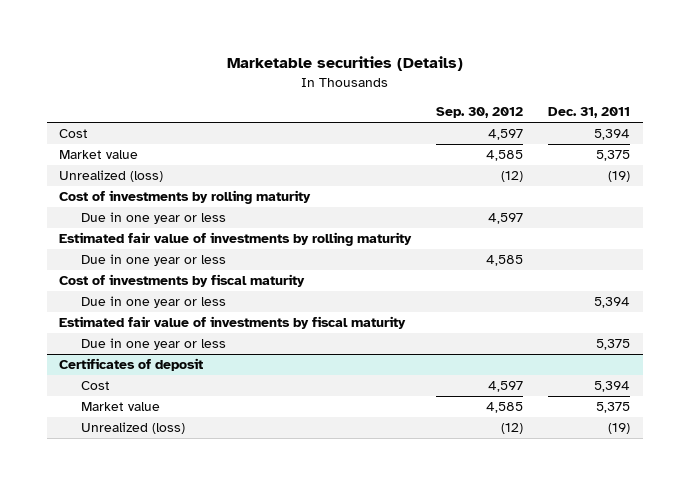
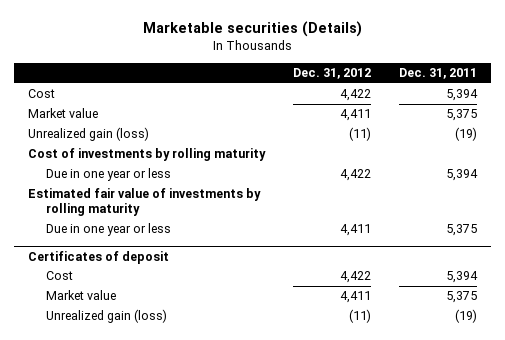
- | Sep. 30, 2012 | Dec. 31, 2011
+ | Dec. 31, 2012 | Dec. 31, 2011
- Unrealized (loss) | (12) | (19)
+ Unrealized gain (loss) | (11) | (19)
- Due in one year or less | 4,597 |
- Due in one year or less | 4,585 |
- Cost of investments by fiscal maturity
- Estimated fair value of investments by fiscal maturity
moved down: Estimated fair value of investments by rolling maturity
@ Certificates of deposit
- Unrealized (loss) | (12) | (19)
+ Unrealized gain (loss) | (11) | (19)

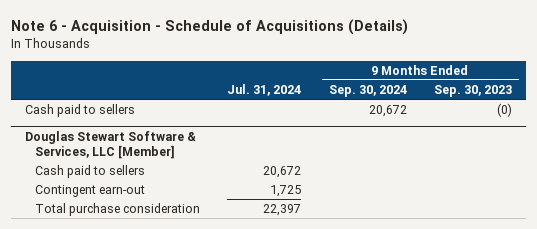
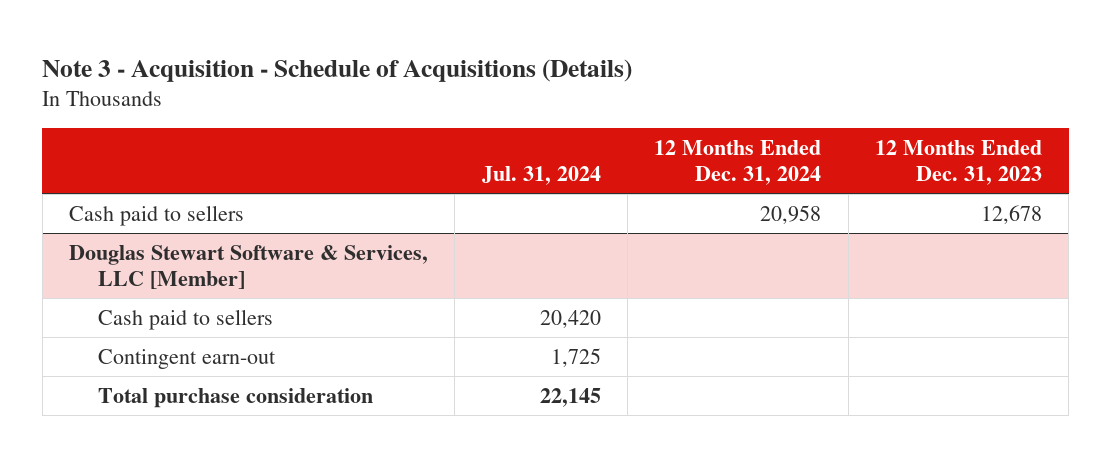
- Note 6 - Acquisition - Schedule of Acquisitions (Details)
+ Note 3 - Acquisition - Schedule of Acquisitions (Details)
- | Jul. 31, 2024 | 9 Months Ended Sep. 30, 2024 | 9 Months Ended Sep. 30, 2023
+ | Jul. 31, 2024 | 12 Months Ended Dec. 31, 2024 | 12 Months Ended Dec. 31, 2023
@ Douglas Stewart Software & Services, LLC [Member]
- Cash paid to sellers | 20,672 | |
+ Cash paid to sellers | 20,420 | |
- Total purchase consideration | 22,397 | |
+ Total purchase consideration | 22,145 | |

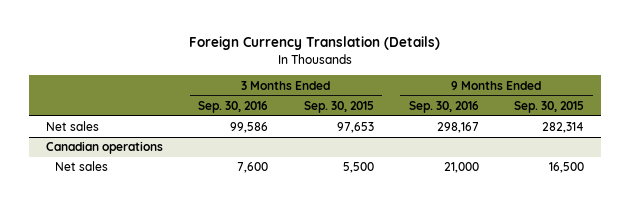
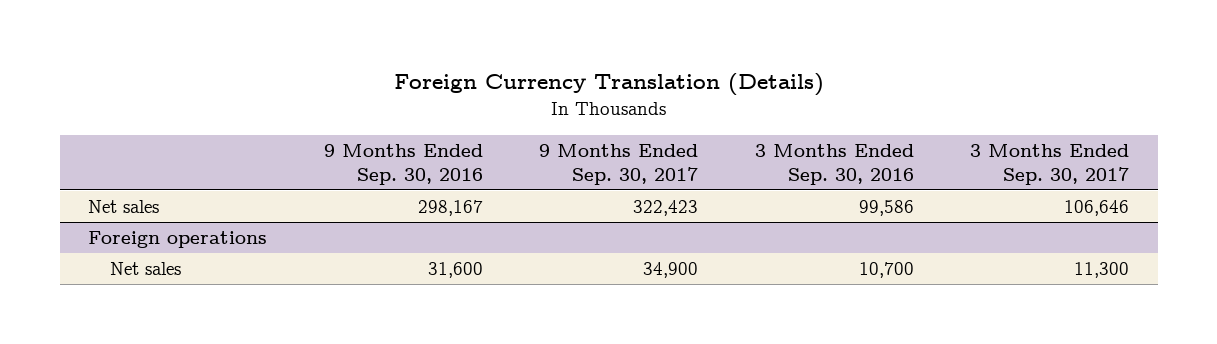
- | 3 Months Ended Sep. 30, 2016 | 3 Months Ended Sep. 30, 2015 | 9 Months Ended Sep. 30, 2016 | 9 Months Ended Sep. 30, 2015
+ | 9 Months Ended Sep. 30, 2016 | 9 Months Ended Sep. 30, 2017 | 3 Months Ended Sep. 30, 2016 | 3 Months Ended Sep. 30, 2017
- Canadian operations
- Net sales | 7,600 | 5,500 | 21,000 | 16,500
+ Foreign operations
+ Net sales | 31,600 | 34,900 | 10,700 | 11,300

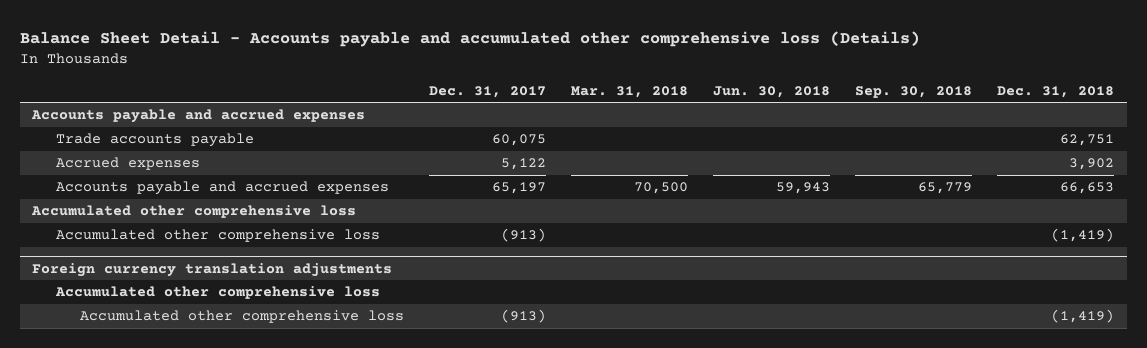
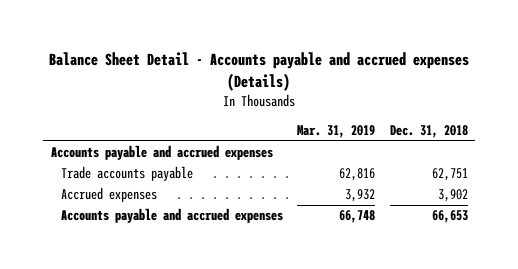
- Balance Sheet Detail - Accounts payable and accumulated other comprehensive loss (Details)
+ Balance Sheet Detail - Accounts payable and accrued expenses (Details)
- | Dec. 31, 2017 | Mar. 31, 2018 | Jun. 30, 2018 | Sep. 30, 2018 | Dec. 31, 2018
+ | Mar. 31, 2019 | Dec. 31, 2018
- Accumulated other comprehensive loss
- Accumulated other comprehensive loss | (913) | | | | (1,419)
- Foreign currency translation adjustments
- Accumulated other comprehensive loss
- Accumulated other comprehensive loss | (913) | | | | (1,419)

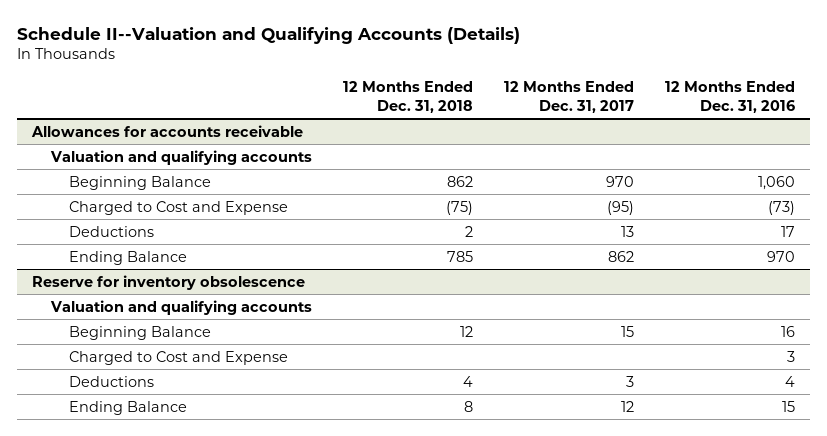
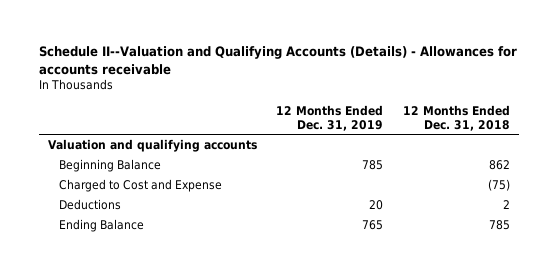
- Schedule II--Valuation and Qualifying Accounts (Details)
+ Schedule II--Valuation and Qualifying Accounts (Details) - Allowances for accounts receivable
- | 12 Months Ended Dec. 31, 2018 | 12 Months Ended Dec. 31, 2017 | 12 Months Ended Dec. 31, 2016
+ | 12 Months Ended Dec. 31, 2019 | 12 Months Ended Dec. 31, 2018
- Allowances for accounts receivable
- Reserve for inventory obsolescence
- Valuation and qualifying accounts
- Beginning Balance | 12 | 15 | 16
- Charged to Cost and Expense | | | 3
- Deductions | 4 | 3 | 4
- Ending Balance | 8 | 12 | 15

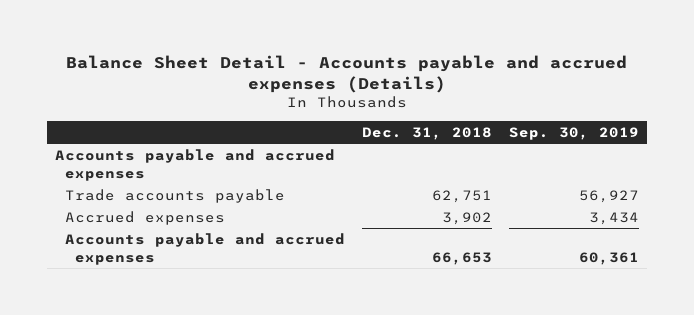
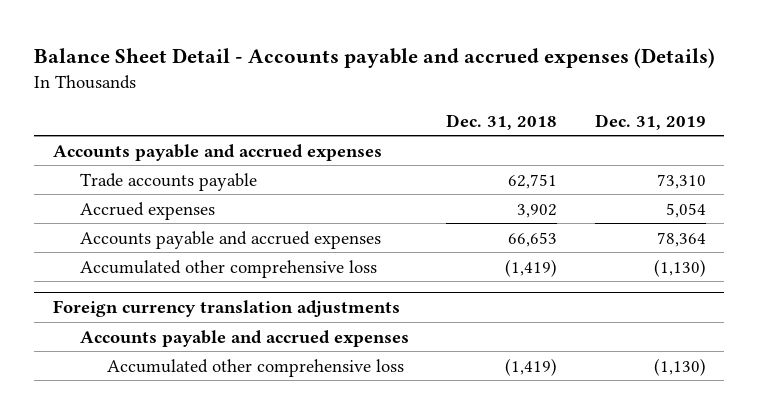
- | Dec. 31, 2018 | Sep. 30, 2019
+ | Dec. 31, 2018 | Dec. 31, 2019
+ Accumulated other comprehensive loss | (1,419) | (1,130)
+ Foreign currency translation adjustments
+ Accounts payable and accrued expenses
+ Accumulated other comprehensive loss | (1,419) | (1,130)

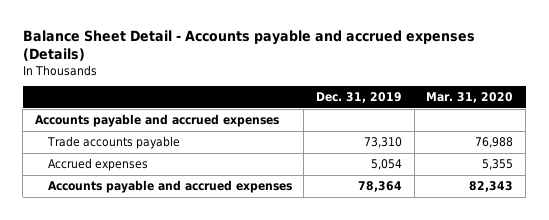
- | Dec. 31, 2018 | Dec. 31, 2019
+ | Dec. 31, 2019 | Mar. 31, 2020
- Accumulated other comprehensive loss | (1,419) | (1,130)
- Foreign currency translation adjustments
- Accounts payable and accrued expenses
- Accumulated other comprehensive loss | (1,419) | (1,130)

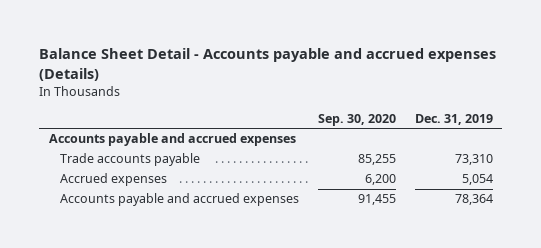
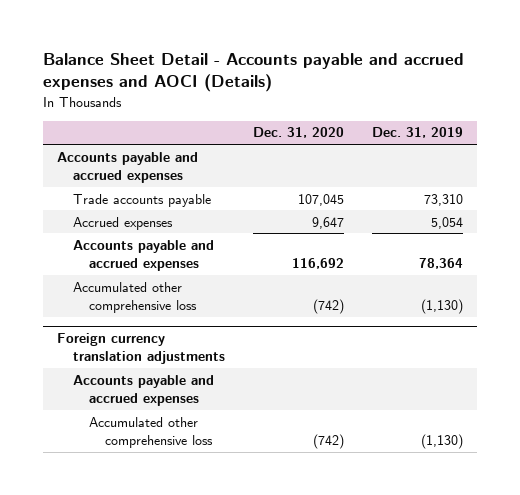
- Balance Sheet Detail - Accounts payable and accrued expenses (Details)
+ Balance Sheet Detail - Accounts payable and accrued expenses and AOCI (Details)
- | Sep. 30, 2020 | Dec. 31, 2019
+ | Dec. 31, 2020 | Dec. 31, 2019
+ Accumulated other comprehensive loss | (742) | (1,130)
+ Foreign currency translation adjustments
+ Accounts payable and accrued expenses
+ Accumulated other comprehensive loss | (742) | (1,130)

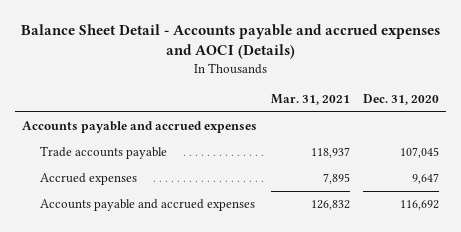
- | Dec. 31, 2020 | Dec. 31, 2019
+ | Mar. 31, 2021 | Dec. 31, 2020
- Accumulated other comprehensive loss | (742) | (1,130)
- Foreign currency translation adjustments
- Accounts payable and accrued expenses
- Accumulated other comprehensive loss | (742) | (1,130)

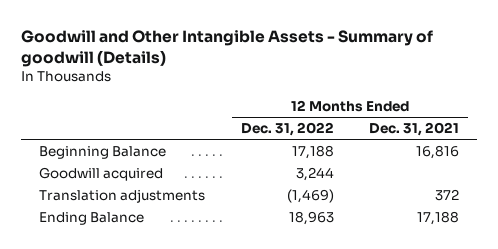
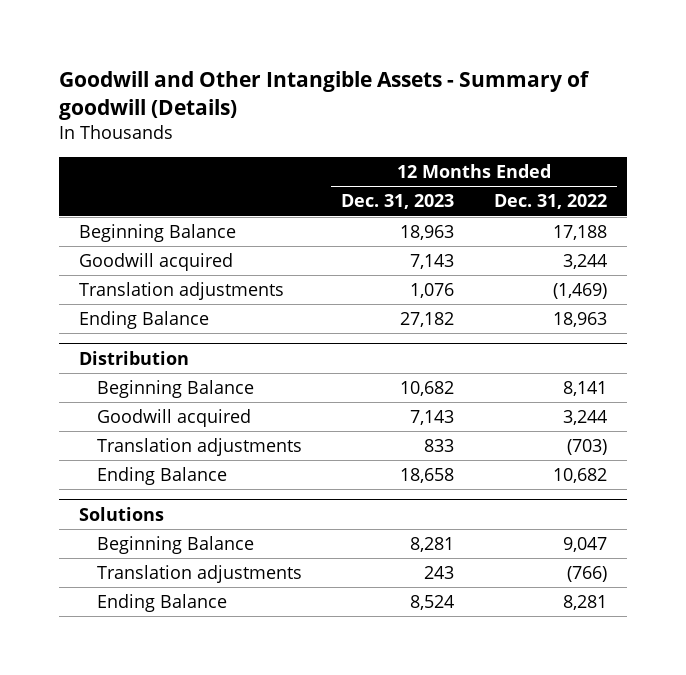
- | 12 Months Ended Dec. 31, 2022 | 12 Months Ended Dec. 31, 2021
+ | 12 Months Ended Dec. 31, 2023 | 12 Months Ended Dec. 31, 2022
+ Distribution
+ Beginning Balance | 10,682 | 8,141
+ Goodwill acquired | 7,143 | 3,244
+ Translation adjustments | 833 | (703)
+ Ending Balance | 18,658 | 10,682
+ Solutions
+ Beginning Balance | 8,281 | 9,047
+ Translation adjustments | 243 | (766)
+ Ending Balance | 8,524 | 8,281

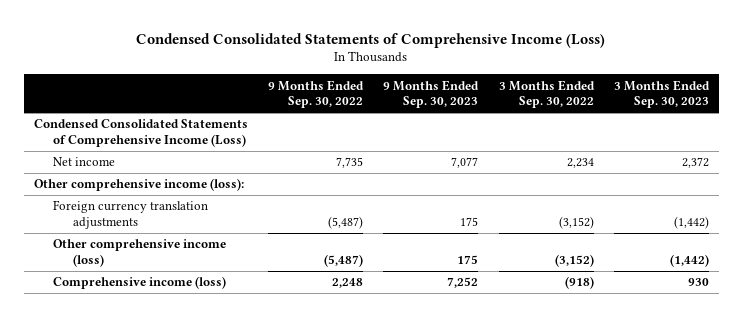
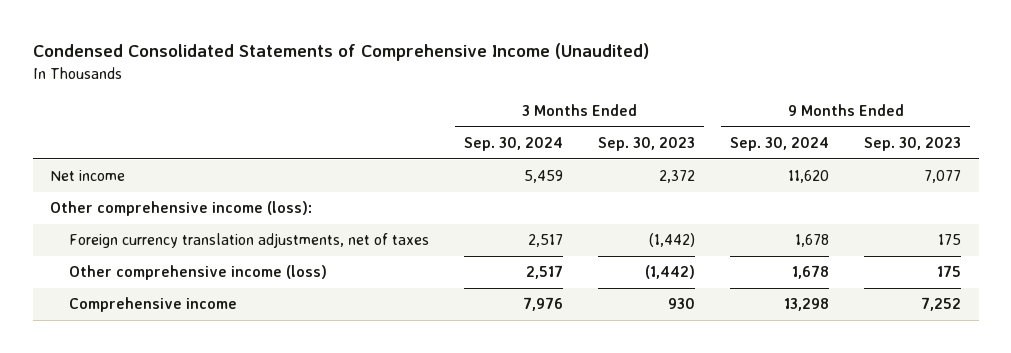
- Condensed Consolidated Statements of Comprehensive Income (Loss)
+ Condensed Consolidated Statements of Comprehensive Income (Unaudited)
- | 9 Months Ended Sep. 30, 2022 | 9 Months Ended Sep. 30, 2023 | 3 Months Ended Sep. 30, 2022 | 3 Months Ended Sep. 30, 2023
+ | 3 Months Ended Sep. 30, 2024 | 3 Months Ended Sep. 30, 2023 | 9 Months Ended Sep. 30, 2024 | 9 Months Ended Sep. 30, 2023
- Condensed Consolidated Statements of Comprehensive Income (Loss)
- Foreign currency translation adjustments | (5,487) | 175 | (3,152) | (1,442)
+ Foreign currency translation adjustments, net of taxes | 2,517 | (1,442) | 1,678 | 175
- Comprehensive income (loss) | 2,248 | 7,252 | (918) | 930
+ Comprehensive income | 7,976 | 930 | 13,298 | 7,252

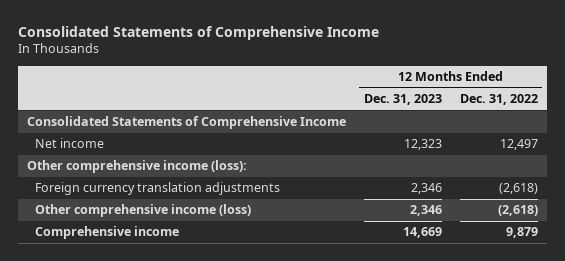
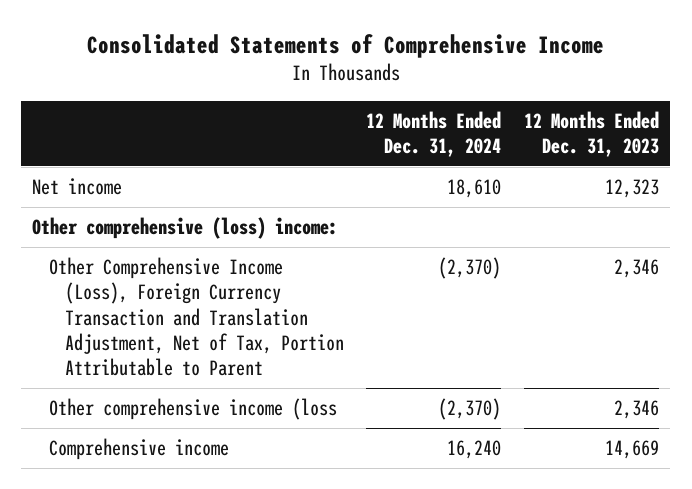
- | 12 Months Ended Dec. 31, 2023 | 12 Months Ended Dec. 31, 2022
+ | 12 Months Ended Dec. 31, 2024 | 12 Months Ended Dec. 31, 2023
- Consolidated Statements of Comprehensive Income
- Other comprehensive income (loss):
- Foreign currency translation adjustments | 2,346 | (2,618)
- Other comprehensive income (loss) | 2,346 | (2,618)
+ Other comprehensive (loss) income:
+ Other Comprehensive Income (Loss), Foreign Currency Transaction and Translation Adjustment, Net of Tax, Portion Attributable to Parent | (2,370) | 2,346
+ Other comprehensive income (loss | (2,370) | 2,346

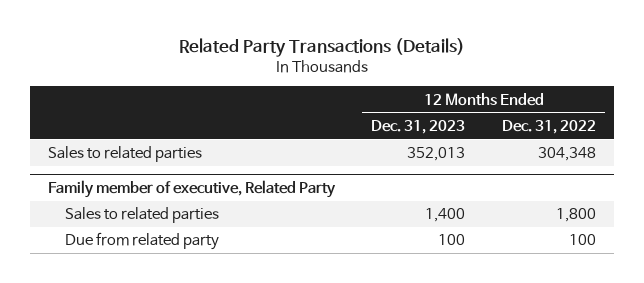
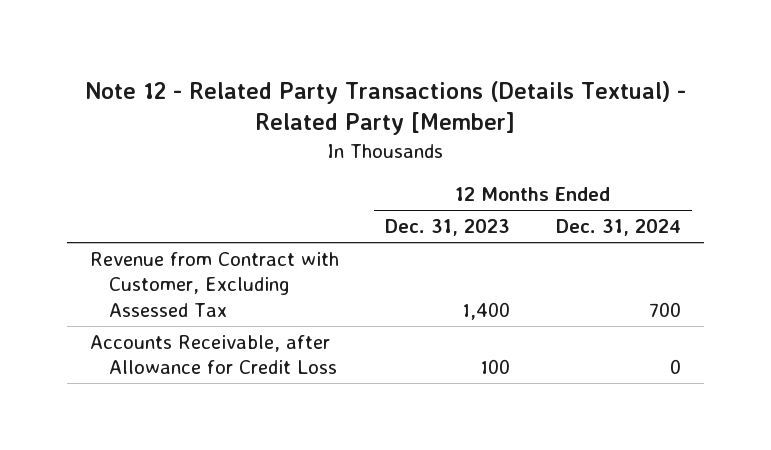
- Related Party Transactions (Details)
+ Note 12 - Related Party Transactions (Details Textual) - Related Party [Member]
- | 12 Months Ended Dec. 31, 2023 | 12 Months Ended Dec. 31, 2022
+ | 12 Months Ended Dec. 31, 2023 | 12 Months Ended Dec. 31, 2024
- Sales to related parties | 352,013 | 304,348
- Family member of executive, Related Party
- Sales to related parties | 1,400 | 1,800
- Due from related party | 100 | 100
+ Revenue from Contract with Customer, Excluding Assessed Tax | 1,400 | 700
+ Accounts Receivable, after Allowance for Credit Loss | 100 | 0

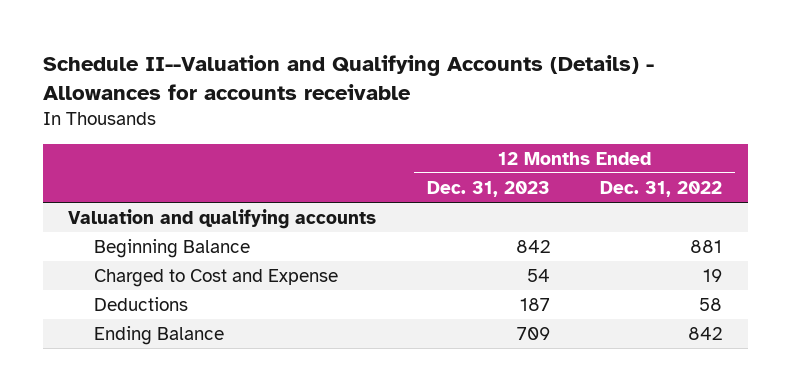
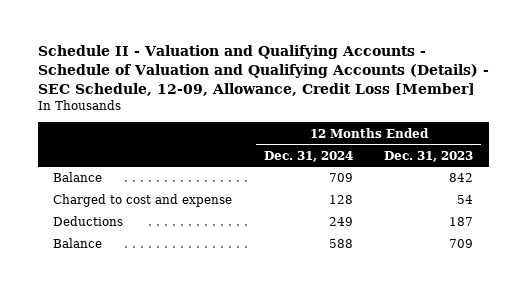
- Schedule II--Valuation and Qualifying Accounts (Details) - Allowances for accounts receivable
+ Schedule II - Valuation and Qualifying Accounts - Schedule of Valuation and Qualifying Accounts (Details) - SEC Schedule, 12-09, Allowance, Credit Loss [Member]
- | 12 Months Ended Dec. 31, 2023 | 12 Months Ended Dec. 31, 2022
+ | 12 Months Ended Dec. 31, 2024 | 12 Months Ended Dec. 31, 2023
- Valuation and qualifying accounts
- Beginning Balance | 842 | 881
- Charged to Cost and Expense | 54 | 19
+ Balance | 709 | 842
+ Charged to cost and expense | 128 | 54
- Ending Balance | 709 | 842
+ Balance | 588 | 709

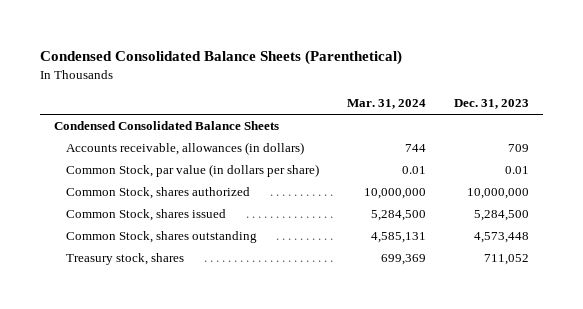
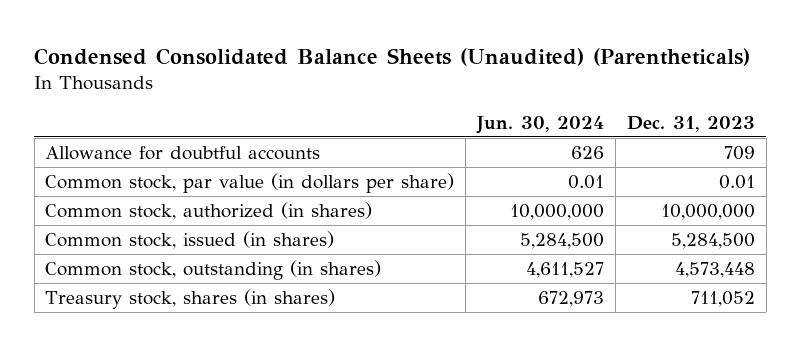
- Condensed Consolidated Balance Sheets (Parenthetical)
+ Condensed Consolidated Balance Sheets (Unaudited) (Parentheticals)
- | Mar. 31, 2024 | Dec. 31, 2023
+ | Jun. 30, 2024 | Dec. 31, 2023
- Condensed Consolidated Balance Sheets
- Accounts receivable, allowances (in dollars) | 744 | 709
- Common Stock, par value (in dollars per share) | 0.01 | 0.01
- Common Stock, shares authorized | 10,000,000 | 10,000,000
- Common Stock, shares issued | 5,284,500 | 5,284,500
- Common Stock, shares outstanding | 4,585,131 | 4,573,448
- Treasury stock, shares | 699,369 | 711,052
+ Allowance for doubtful accounts | 626 | 709
+ Common stock, par value (in dollars per share) | 0.01 | 0.01
+ Common stock, authorized (in shares) | 10,000,000 | 10,000,000
+ Common stock, issued (in shares) | 5,284,500 | 5,284,500
+ Common stock, outstanding (in shares) | 4,611,527 | 4,573,448
+ Treasury stock, shares (in shares) | 672,973 | 711,052

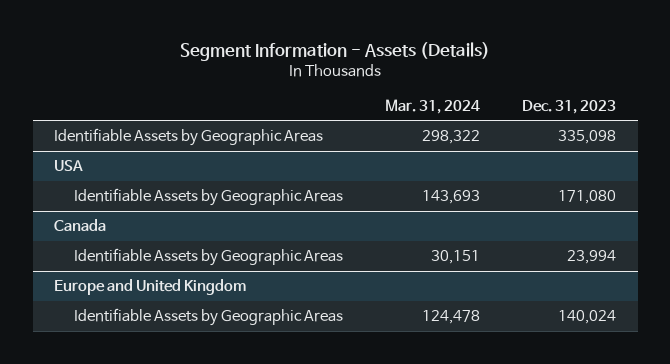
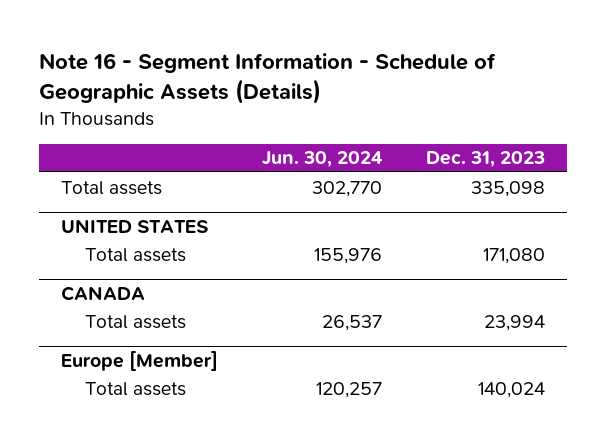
- Segment Information - Assets (Details)
+ Note 16 - Segment Information - Schedule of Geographic Assets (Details)
- | Mar. 31, 2024 | Dec. 31, 2023
+ | Jun. 30, 2024 | Dec. 31, 2023
- Identifiable Assets by Geographic Areas | 298,322 | 335,098
- USA
- Identifiable Assets by Geographic Areas | 143,693 | 171,080
- Canada
- Identifiable Assets by Geographic Areas | 30,151 | 23,994
- Europe and United Kingdom
- Identifiable Assets by Geographic Areas | 124,478 | 140,024
+ Total assets | 302,770 | 335,098
+ UNITED STATES
+ Total assets | 155,976 | 171,080
+ CANADA
+ Total assets | 26,537 | 23,994
+ Europe [Member]
+ Total assets | 120,257 | 140,024

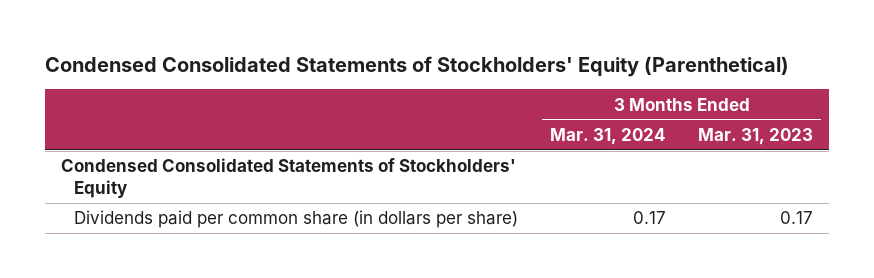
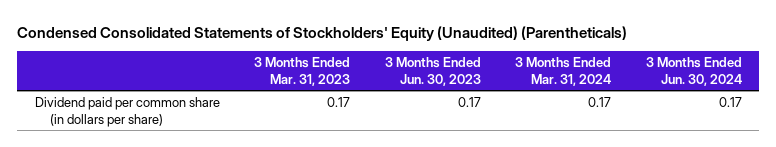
- Condensed Consolidated Statements of Stockholders' Equity (Parenthetical)
+ Condensed Consolidated Statements of Stockholders' Equity (Unaudited) (Parentheticals)
- | 3 Months Ended Mar. 31, 2024 | 3 Months Ended Mar. 31, 2023
+ | 3 Months Ended Mar. 31, 2023 | 3 Months Ended Jun. 30, 2023 | 3 Months Ended Mar. 31, 2024 | 3 Months Ended Jun. 30, 2024
- Condensed Consolidated Statements of Stockholders' Equity
- Dividends paid per common share (in dollars per share) | 0.17 | 0.17
+ Dividend paid per common share (in dollars per share) | 0.17 | 0.17 | 0.17 | 0.17

